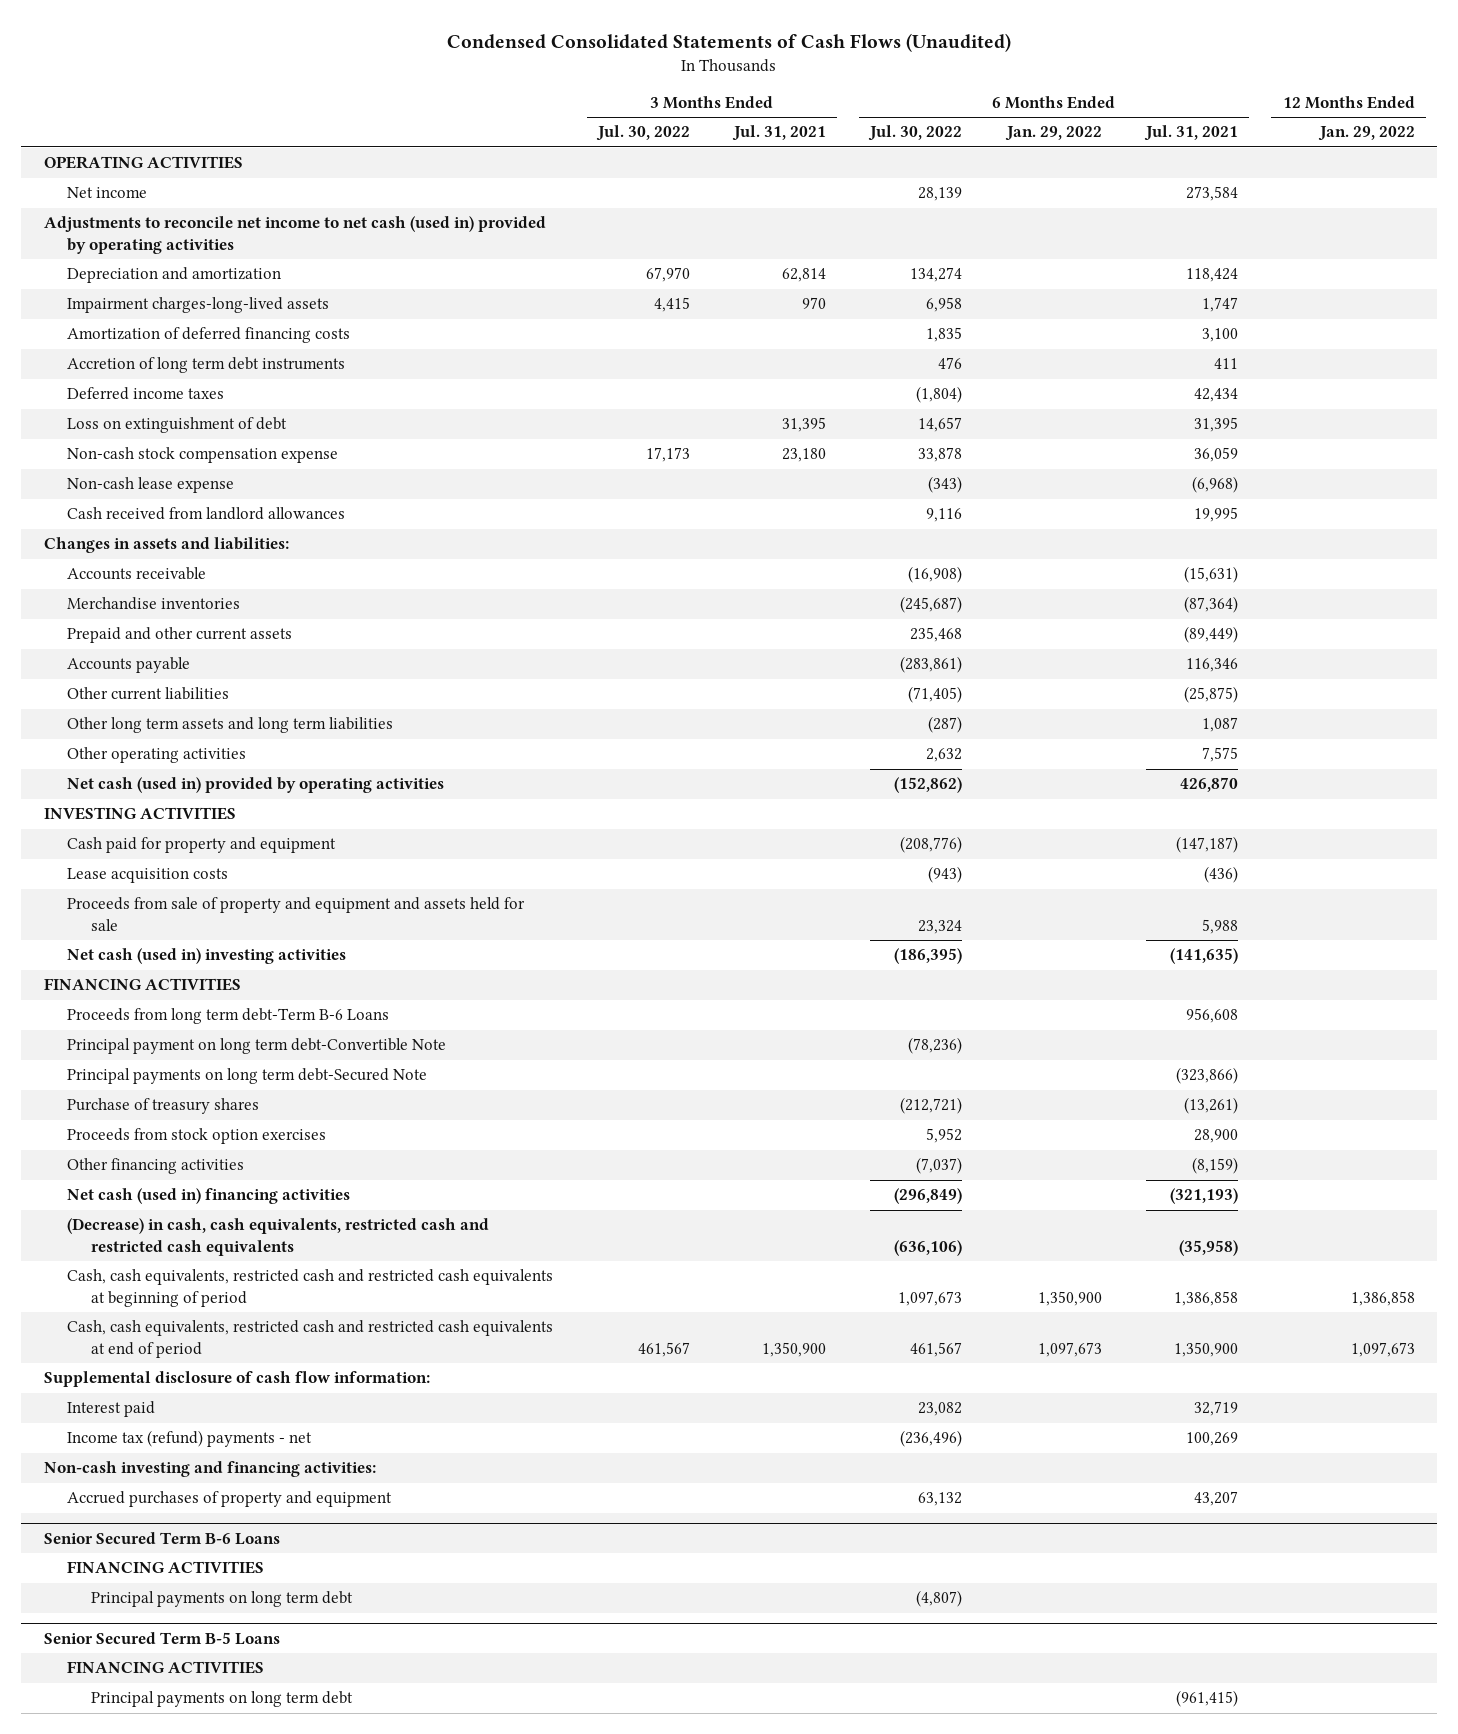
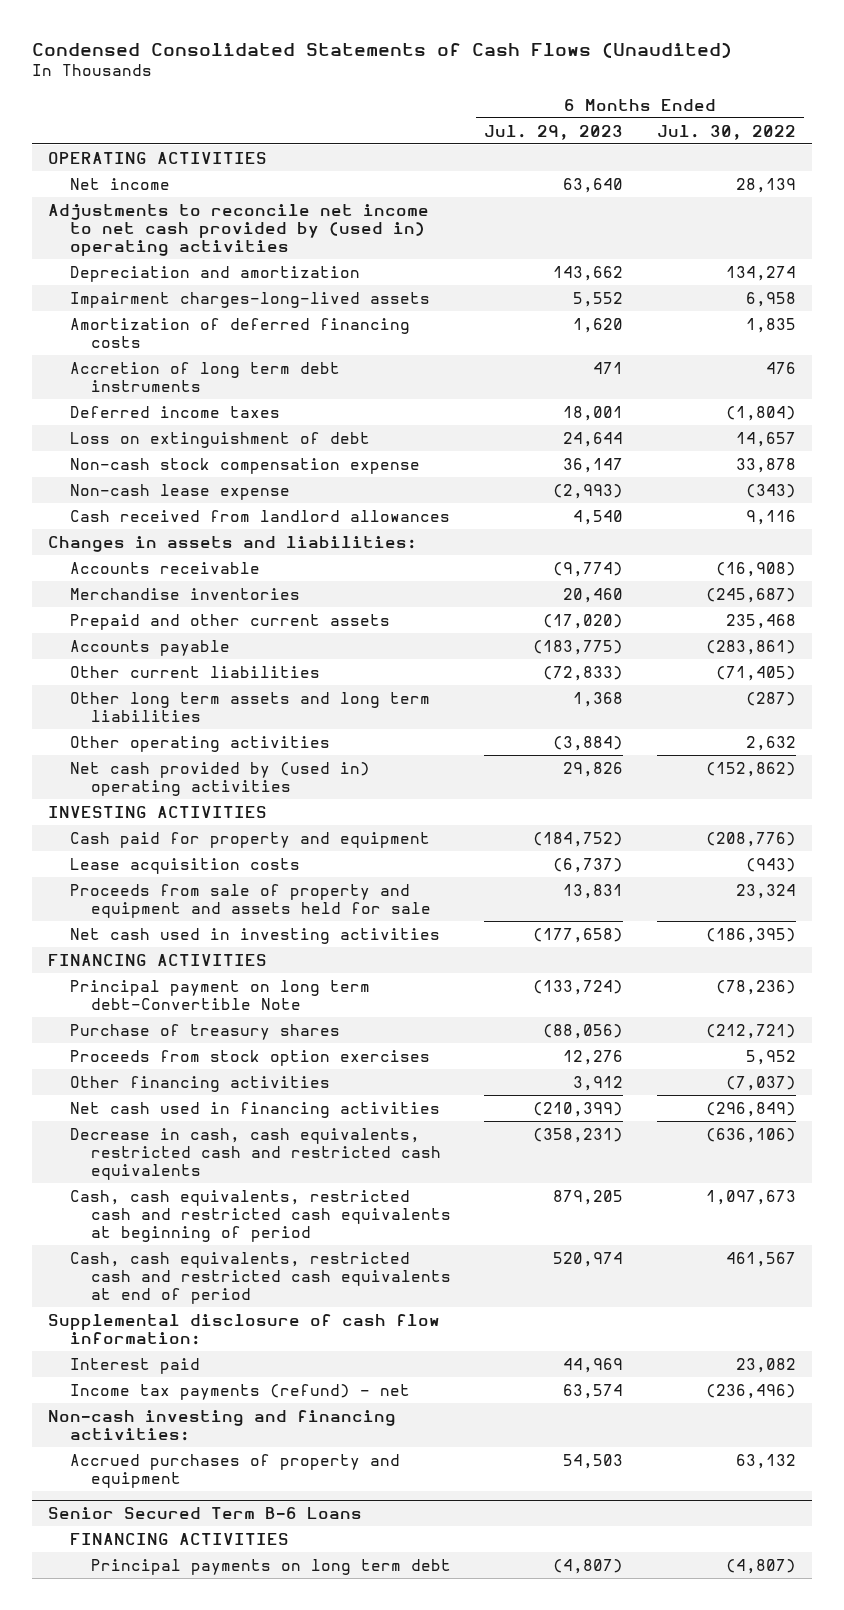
- | 3 Months Ended Jul. 30, 2022 | 3 Months Ended Jul. 31, 2021 | 6 Months Ended Jul. 30, 2022 | 6 Months Ended Jan. 29, 2022 | 6 Months Ended Jul. 31, 2021 | 12 Months Ended Jan. 29, 2022
+ | 6 Months Ended Jul. 29, 2023 | 6 Months Ended Jul. 30, 2022
- Adjustments to reconcile net income to net cash (used in) provided by operating activities
+ Adjustments to reconcile net income to net cash provided by (used in) operating activities
- Net cash (used in) provided by operating activities | | | (152,862) | | 426,870 |
+ Net cash provided by (used in) operating activities | 29,826 | (152,862)
- Net cash (used in) investing activities | | | (186,395) | | (141,635) |
+ Net cash used in investing activities | (177,658) | (186,395)
- Proceeds from long term debt-Term B-6 Loans | | | | | 956,608 |
- Principal payments on long term debt-Secured Note | | | | | (323,866) |
- Net cash (used in) financing activities | | | (296,849) | | (321,193) |
- (Decrease) in cash, cash equivalents, restricted cash and restricted cash equivalents | | | (636,106) | | (35,958) |
+ Net cash used in financing activities | (210,399) | (296,849)
+ Decrease in cash, cash equivalents, restricted cash and restricted cash equivalents | (358,231) | (636,106)
- Income tax (refund) payments - net | | | (236,496) | | 100,269 |
+ Income tax payments (refund) - net | 63,574 | (236,496)
- Senior Secured Term B-5 Loans
- FINANCING ACTIVITIES
- Principal payments on long term debt | | | | | (961,415) |

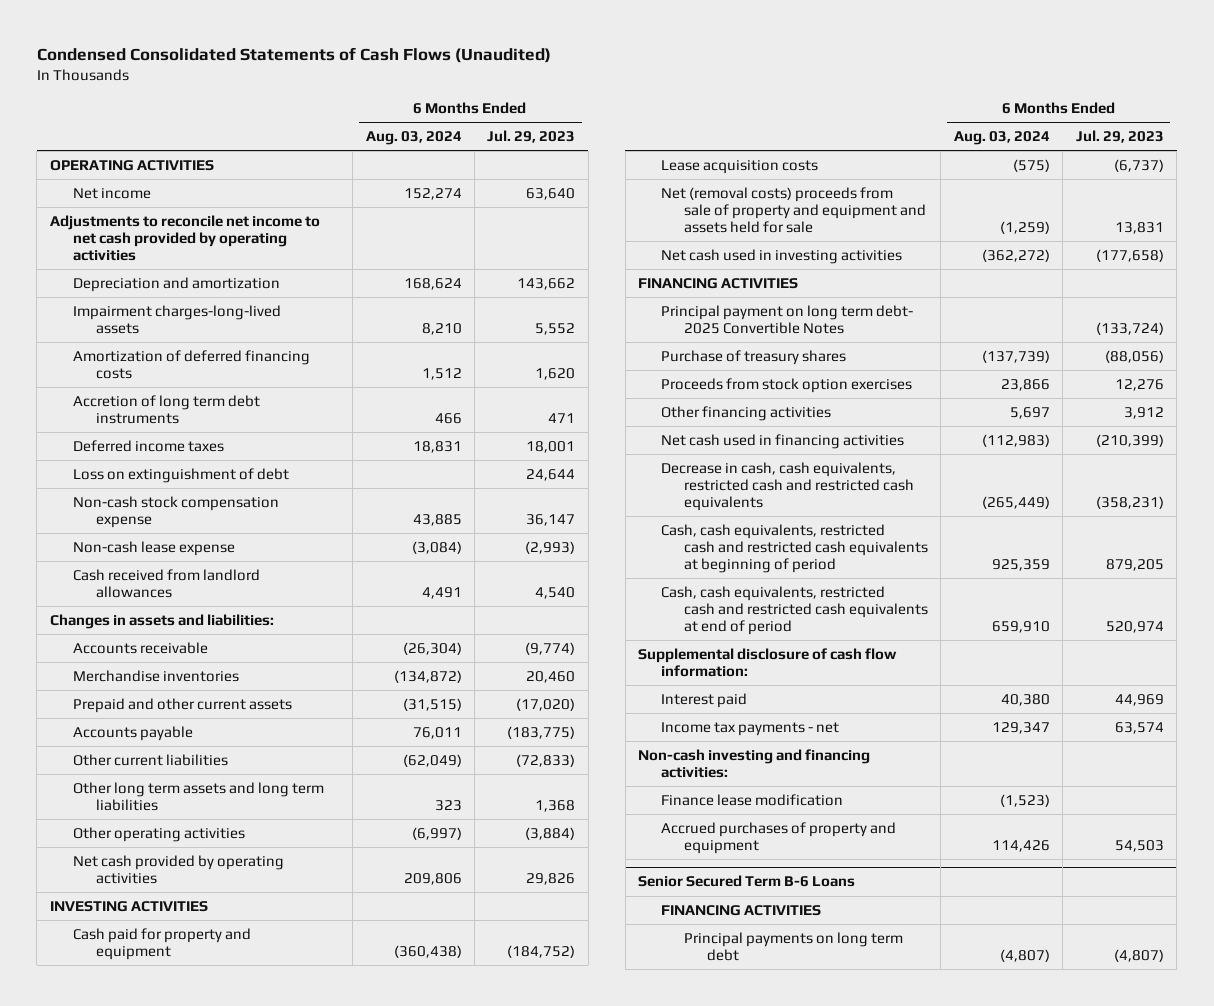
- | 6 Months Ended Jul. 29, 2023 | 6 Months Ended Jul. 30, 2022
+ | 6 Months Ended Aug. 03, 2024 | 6 Months Ended Jul. 29, 2023
- Adjustments to reconcile net income to net cash provided by (used in) operating activities
+ Adjustments to reconcile net income to net cash provided by operating activities
- Net cash provided by (used in) operating activities | 29,826 | (152,862)
+ Net cash provided by operating activities | 209,806 | 29,826
- Proceeds from sale of property and equipment and assets held for sale | 13,831 | 23,324
+ Net (removal costs) proceeds from sale of property and equipment and assets held for sale | (1,259) | 13,831
- Principal payment on long term debt-Convertible Note | (133,724) | (78,236)
+ Principal payment on long term debt- 2025 Convertible Notes | | (133,724)
- Income tax payments (refund) - net | 63,574 | (236,496)
+ Income tax payments - net | 129,347 | 63,574
+ Finance lease modification | (1,523) |

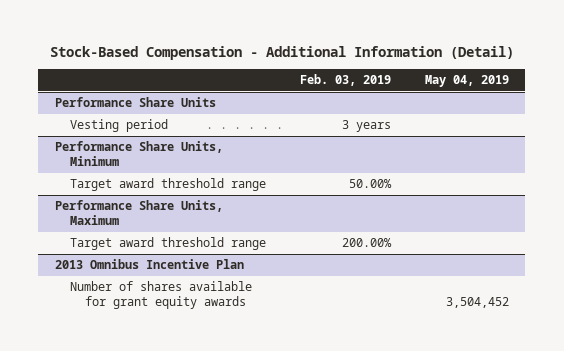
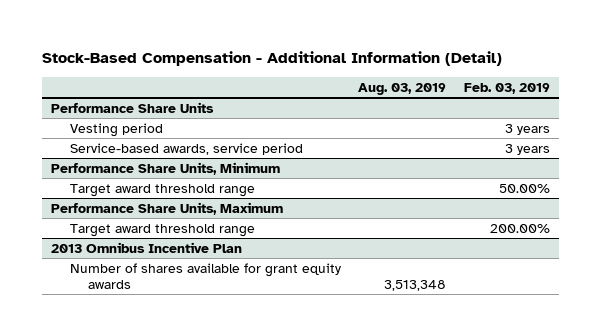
- | Feb. 03, 2019 | May 04, 2019
+ | Aug. 03, 2019 | Feb. 03, 2019
@ Performance Share Units
+ Service-based awards, service period | | 3 years

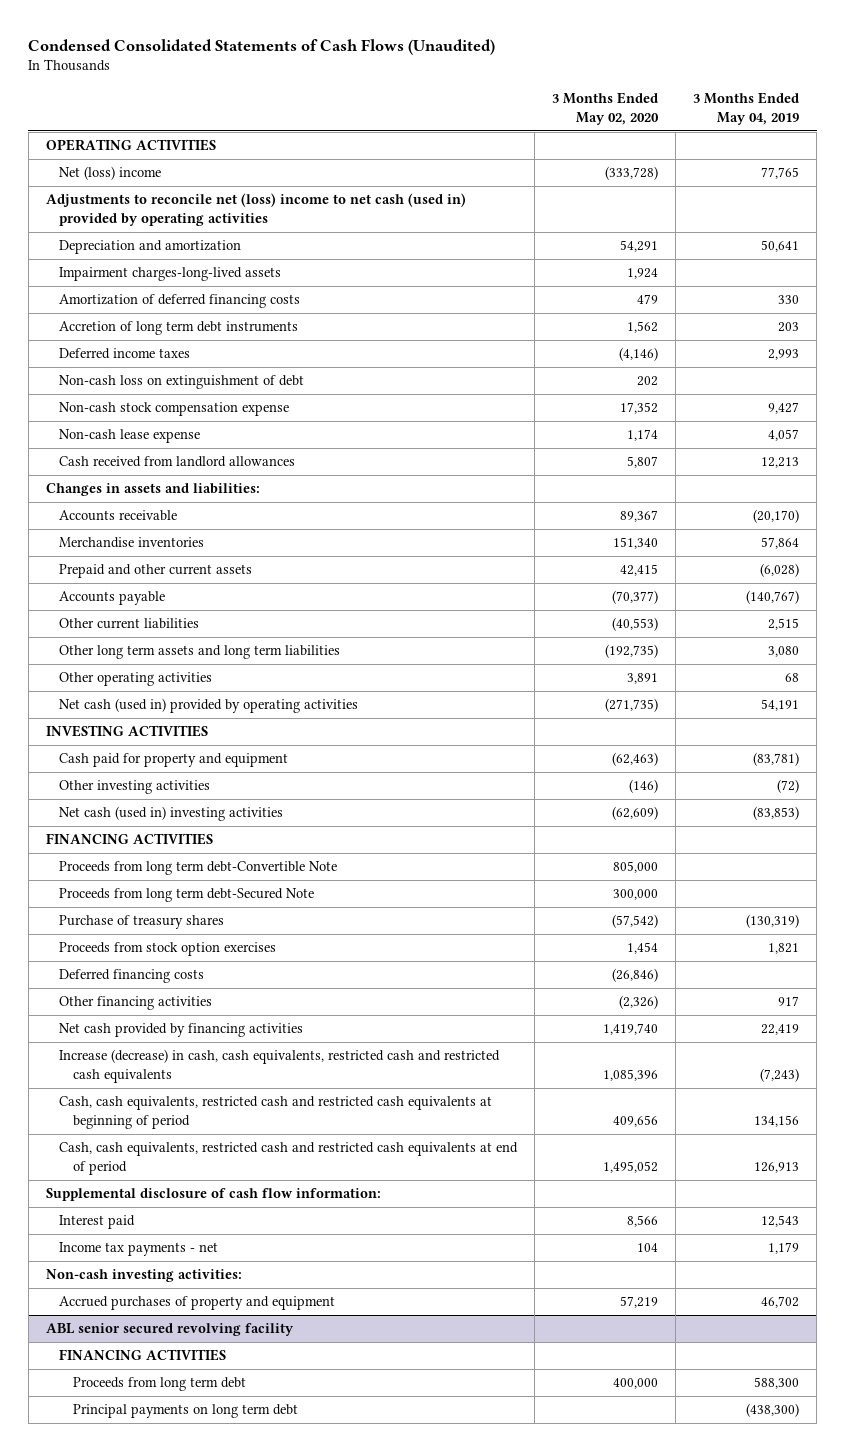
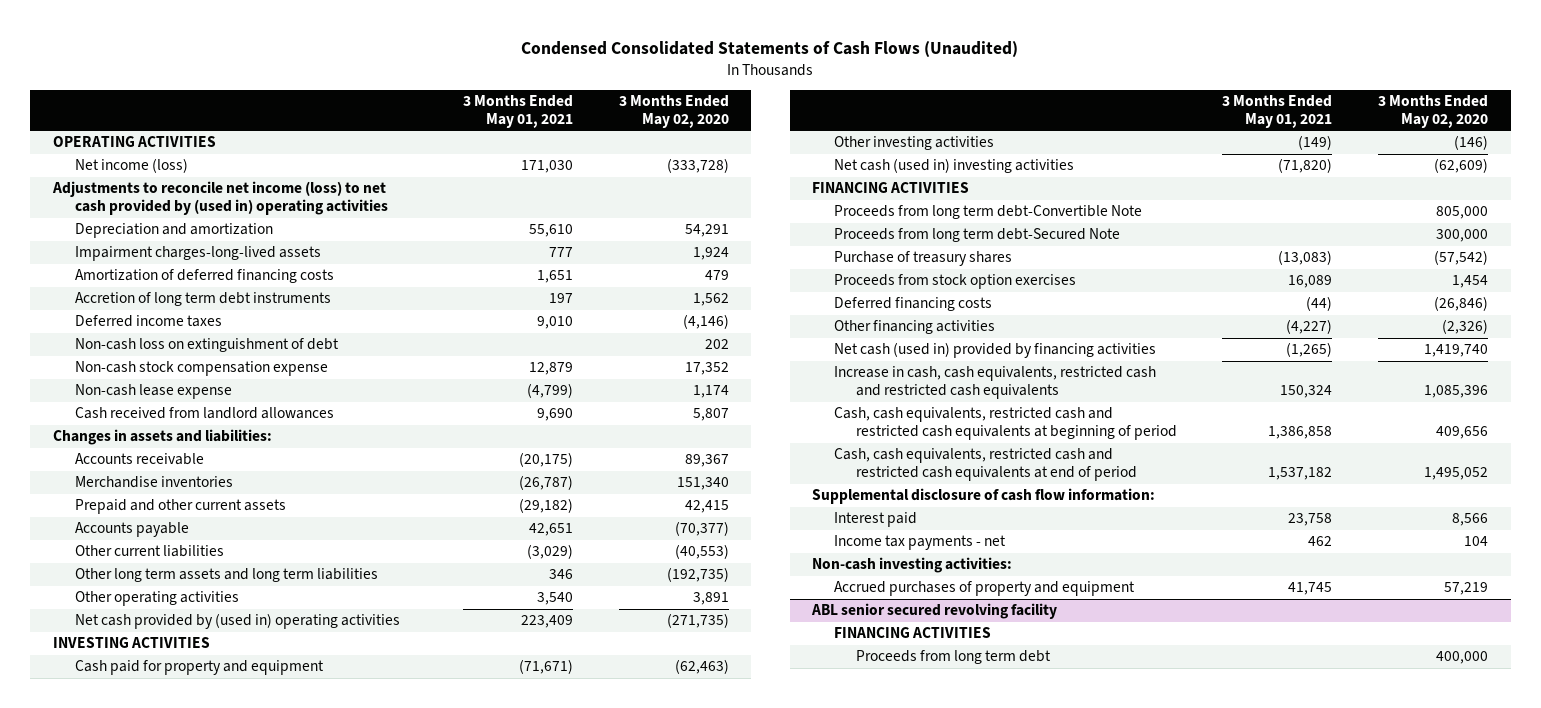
- | 3 Months Ended May 02, 2020 | 3 Months Ended May 04, 2019
+ | 3 Months Ended May 01, 2021 | 3 Months Ended May 02, 2020
- Net (loss) income | (333,728) | 77,765
- Adjustments to reconcile net (loss) income to net cash (used in) provided by operating activities
+ Net income (loss) | 171,030 | (333,728)
+ Adjustments to reconcile net income (loss) to net cash provided by (used in) operating activities
- Net cash (used in) provided by operating activities | (271,735) | 54,191
+ Net cash provided by (used in) operating activities | 223,409 | (271,735)
- Net cash provided by financing activities | 1,419,740 | 22,419
- Increase (decrease) in cash, cash equivalents, restricted cash and restricted cash equivalents | 1,085,396 | (7,243)
+ Net cash (used in) provided by financing activities | (1,265) | 1,419,740
+ Increase in cash, cash equivalents, restricted cash and restricted cash equivalents | 150,324 | 1,085,396
@ ABL senior secured revolving facility
- Principal payments on long term debt | | (438,300)

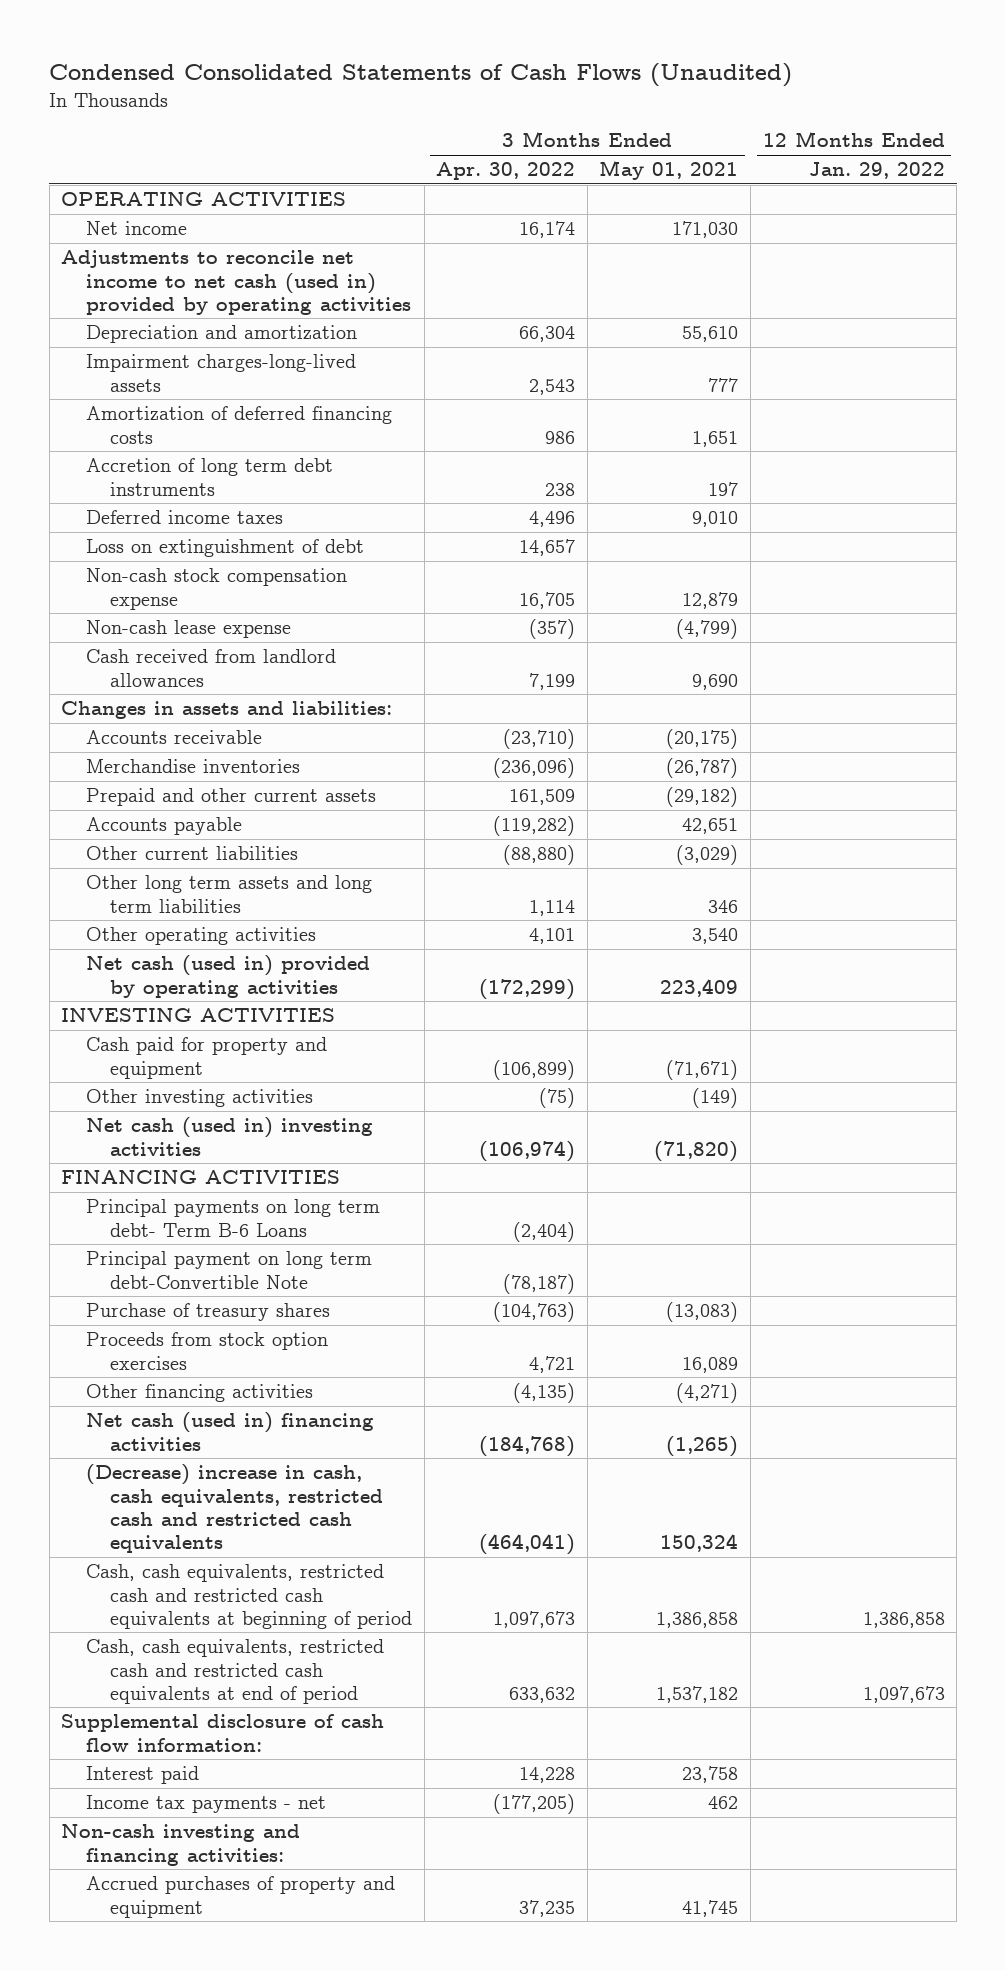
- | 3 Months Ended May 01, 2021 | 3 Months Ended May 02, 2020
+ | 3 Months Ended Apr. 30, 2022 | 3 Months Ended May 01, 2021 | 12 Months Ended Jan. 29, 2022
- Net income (loss) | 171,030 | (333,728)
- Adjustments to reconcile net income (loss) to net cash provided by (used in) operating activities
+ Net income | 16,174 | 171,030 |
+ Adjustments to reconcile net income to net cash (used in) provided by operating activities
- Non-cash loss on extinguishment of debt | | 202
+ Loss on extinguishment of debt | 14,657 | |
- Net cash provided by (used in) operating activities | 223,409 | (271,735)
+ Net cash (used in) provided by operating activities | (172,299) | 223,409 |
- Proceeds from long term debt-Convertible Note | | 805,000
- Proceeds from long term debt-Secured Note | | 300,000
+ Principal payments on long term debt- Term B-6 Loans | (2,404) | |
+ Principal payment on long term debt-Convertible Note | (78,187) | |
- Deferred financing costs | (44) | (26,846)
- Other financing activities | (4,227) | (2,326)
- Net cash (used in) provided by financing activities | (1,265) | 1,419,740
- Increase in cash, cash equivalents, restricted cash and restricted cash equivalents | 150,324 | 1,085,396
+ Other financing activities | (4,135) | (4,271) |
+ Net cash (used in) financing activities | (184,768) | (1,265) |
+ (Decrease) increase in cash, cash equivalents, restricted cash and restricted cash equivalents | (464,041) | 150,324 |
- Non-cash investing activities:
+ Non-cash investing and financing activities:
- ABL senior secured revolving facility
- FINANCING ACTIVITIES
- Proceeds from long term debt | | 400,000

